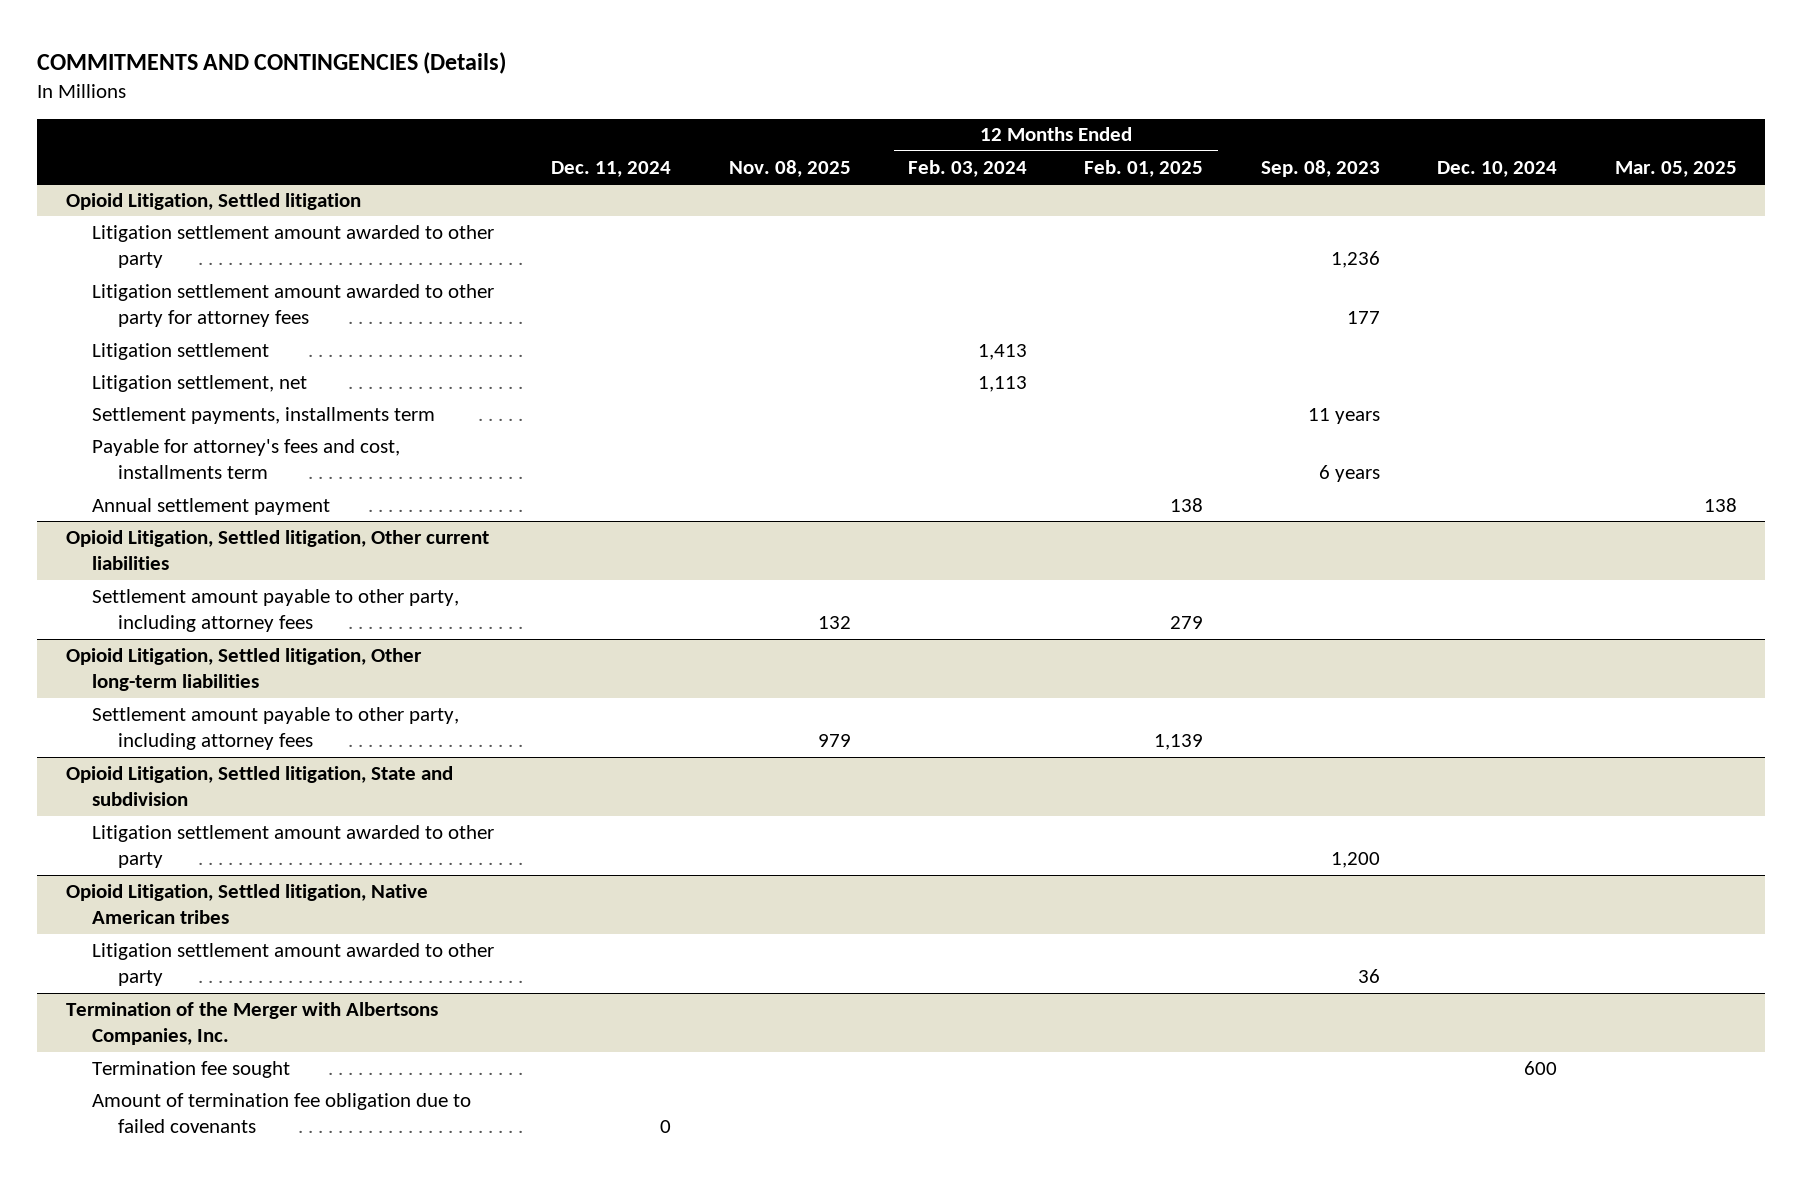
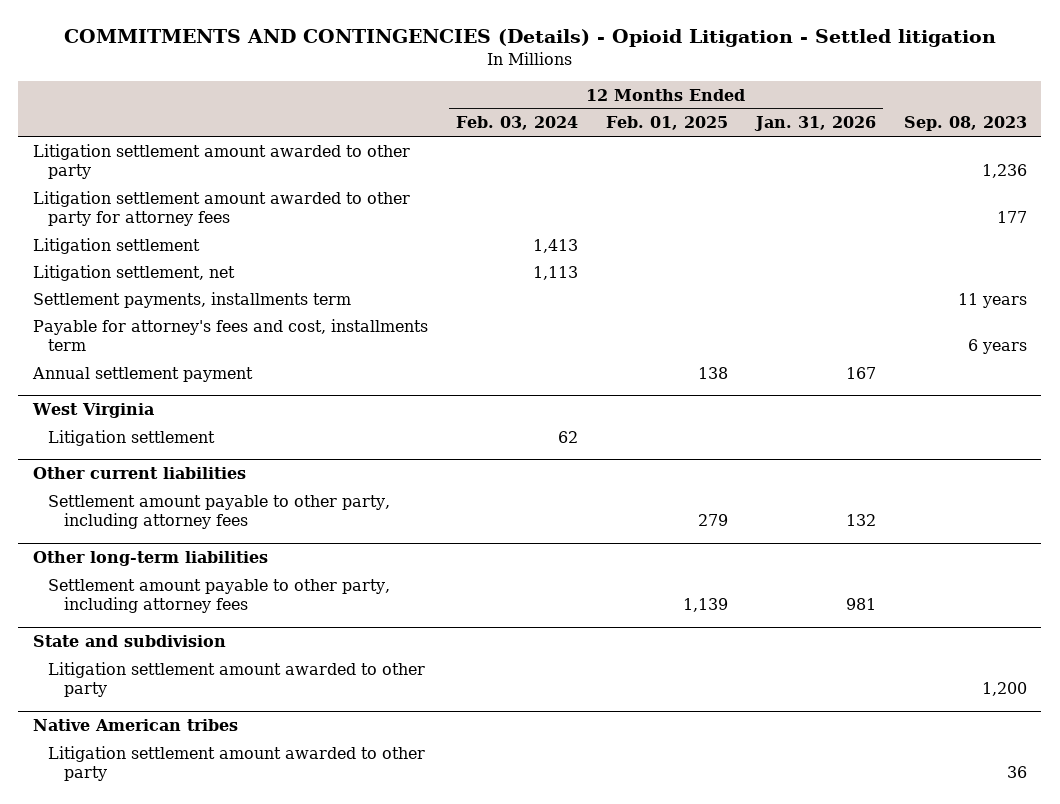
- COMMITMENTS AND CONTINGENCIES (Details)
+ COMMITMENTS AND CONTINGENCIES (Details) - Opioid Litigation - Settled litigation
- | Dec. 11, 2024 | Nov. 08, 2025 | 12 Months Ended Feb. 03, 2024 | 12 Months Ended Feb. 01, 2025 | Sep. 08, 2023 | Dec. 10, 2024 | Mar. 05, 2025
+ | 12 Months Ended Feb. 03, 2024 | 12 Months Ended Feb. 01, 2025 | 12 Months Ended Jan. 31, 2026 | Sep. 08, 2023
- Opioid Litigation, Settled litigation
- Opioid Litigation, Settled litigation, Other current liabilities
+ West Virginia
+ Litigation settlement | 62 | | |
+ Other current liabilities
- Opioid Litigation, Settled litigation, Other long-term liabilities
+ Other long-term liabilities
- Opioid Litigation, Settled litigation, State and subdivision
+ State and subdivision
- Opioid Litigation, Settled litigation, Native American tribes
+ Native American tribes
- Termination of the Merger with Albertsons Companies, Inc.
- Termination fee sought | | | | | | 600 |
- Amount of termination fee obligation due to failed covenants | 0 | | | | | |

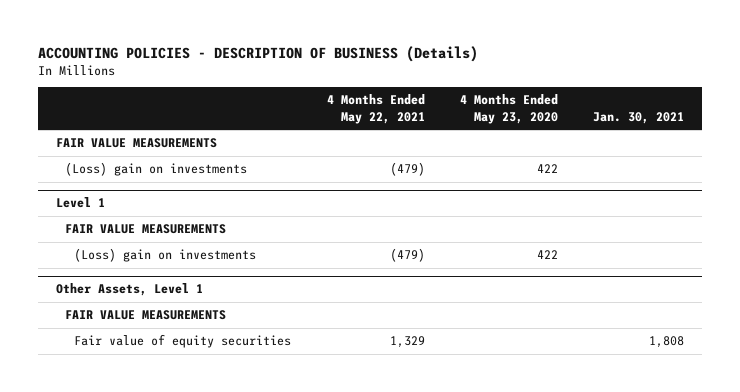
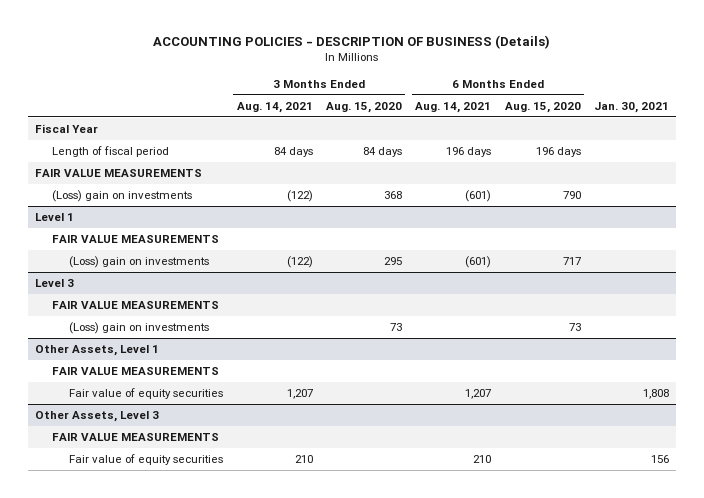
- | 4 Months Ended May 22, 2021 | 4 Months Ended May 23, 2020 | Jan. 30, 2021
+ | 3 Months Ended Aug. 14, 2021 | 3 Months Ended Aug. 15, 2020 | 6 Months Ended Aug. 14, 2021 | 6 Months Ended Aug. 15, 2020 | Jan. 30, 2021
+ Fiscal Year
+ Length of fiscal period | 84 days | 84 days | 196 days | 196 days |
+ Level 3
+ FAIR VALUE MEASUREMENTS
+ (Loss) gain on investments | | 73 | | 73 |
+ Other Assets, Level 3
+ FAIR VALUE MEASUREMENTS
+ Fair value of equity securities | 210 | | 210 | | 156

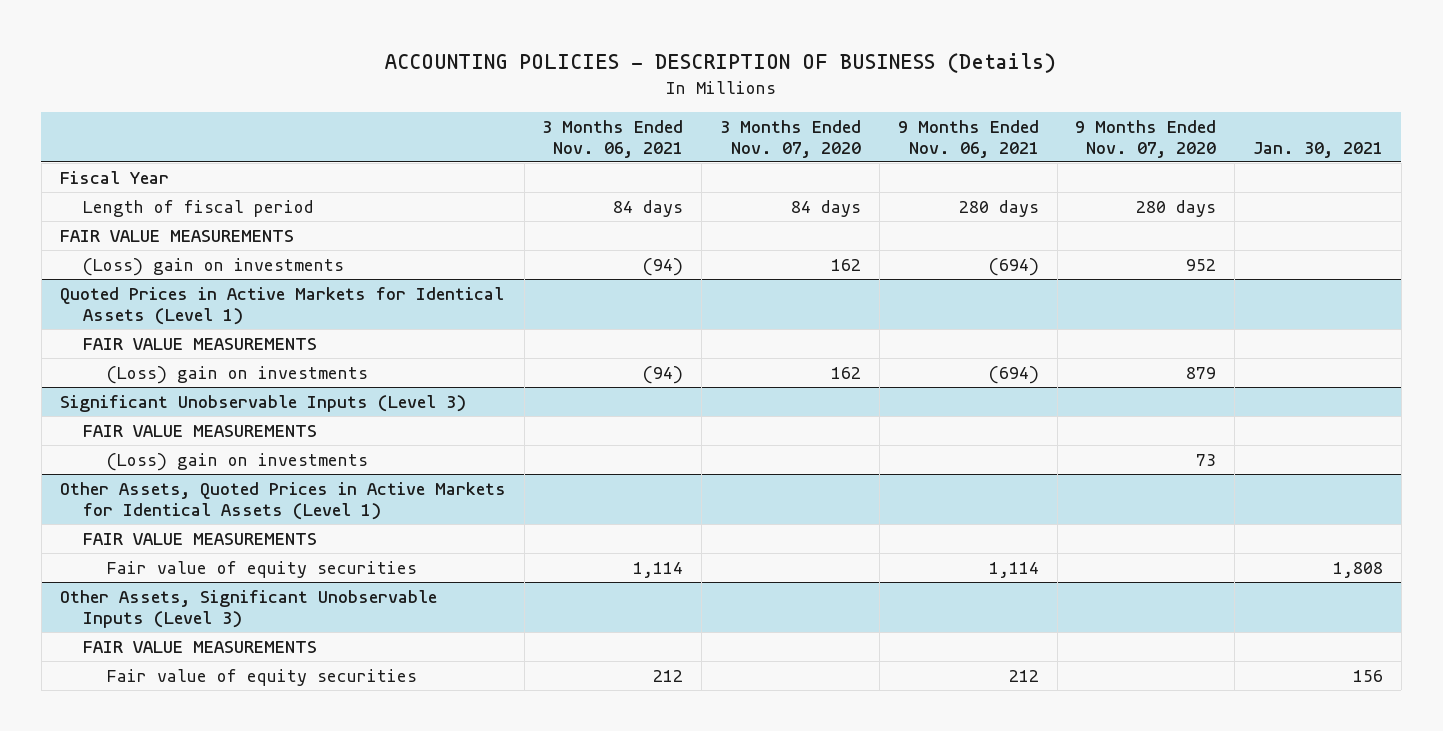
- | 3 Months Ended Aug. 14, 2021 | 3 Months Ended Aug. 15, 2020 | 6 Months Ended Aug. 14, 2021 | 6 Months Ended Aug. 15, 2020 | Jan. 30, 2021
+ | 3 Months Ended Nov. 06, 2021 | 3 Months Ended Nov. 07, 2020 | 9 Months Ended Nov. 06, 2021 | 9 Months Ended Nov. 07, 2020 | Jan. 30, 2021
- Level 1
+ Quoted Prices in Active Markets for Identical Assets (Level 1)
- Level 3
+ Significant Unobservable Inputs (Level 3)
- Other Assets, Level 1
+ Other Assets, Quoted Prices in Active Markets for Identical Assets (Level 1)
- Other Assets, Level 3
+ Other Assets, Significant Unobservable Inputs (Level 3)

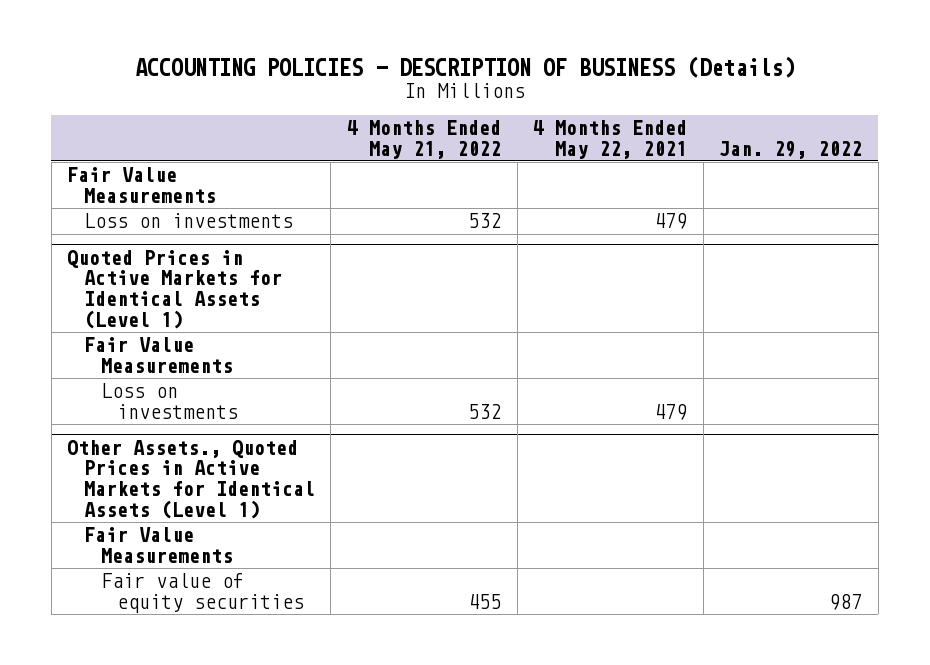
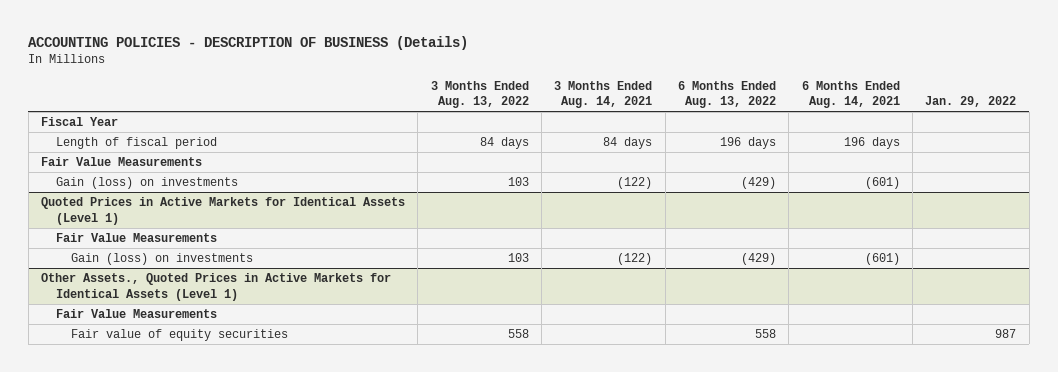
- | 4 Months Ended May 21, 2022 | 4 Months Ended May 22, 2021 | Jan. 29, 2022
+ | 3 Months Ended Aug. 13, 2022 | 3 Months Ended Aug. 14, 2021 | 6 Months Ended Aug. 13, 2022 | 6 Months Ended Aug. 14, 2021 | Jan. 29, 2022
+ Fiscal Year
+ Length of fiscal period | 84 days | 84 days | 196 days | 196 days |
- Loss on investments | 532 | 479 |
+ Gain (loss) on investments | 103 | (122) | (429) | (601) |
@ Quoted Prices in Active Markets for Identical Assets (Level 1)
- Loss on investments | 532 | 479 |
+ Gain (loss) on investments | 103 | (122) | (429) | (601) |

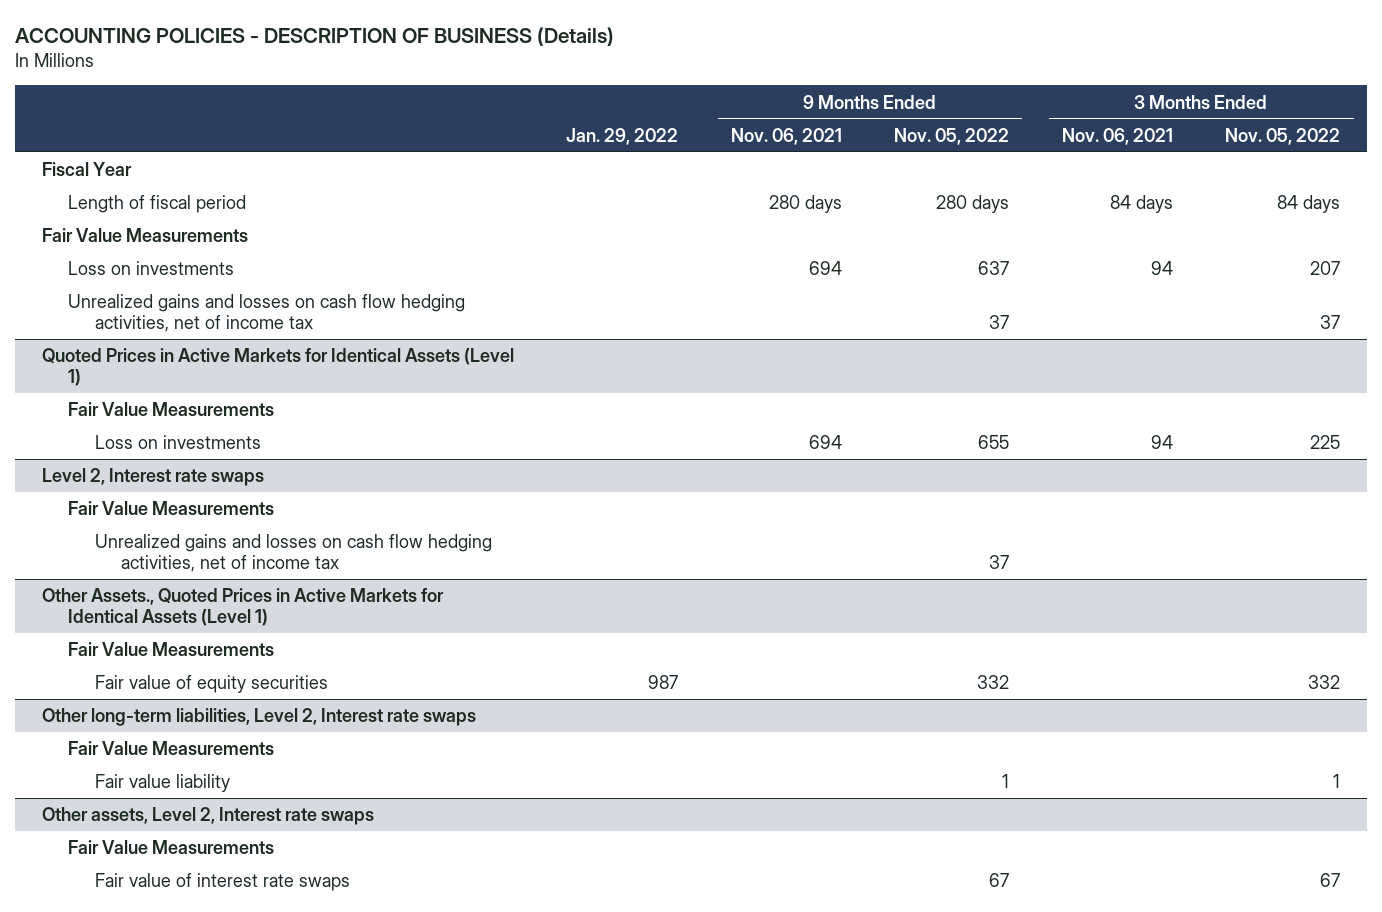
- | 3 Months Ended Aug. 13, 2022 | 3 Months Ended Aug. 14, 2021 | 6 Months Ended Aug. 13, 2022 | 6 Months Ended Aug. 14, 2021 | Jan. 29, 2022
+ | Jan. 29, 2022 | 9 Months Ended Nov. 06, 2021 | 9 Months Ended Nov. 05, 2022 | 3 Months Ended Nov. 06, 2021 | 3 Months Ended Nov. 05, 2022
- Gain (loss) on investments | 103 | (122) | (429) | (601) |
+ Loss on investments | | 694 | 637 | 94 | 207
+ Unrealized gains and losses on cash flow hedging activities, net of income tax | | | 37 | | 37
@ Quoted Prices in Active Markets for Identical Assets (Level 1)
- Gain (loss) on investments | 103 | (122) | (429) | (601) |
+ Loss on investments | | 694 | 655 | 94 | 225
+ Level 2, Interest rate swaps
+ Fair Value Measurements
+ Unrealized gains and losses on cash flow hedging activities, net of income tax | | | 37 | |
+ Other long-term liabilities, Level 2, Interest rate swaps
+ Fair Value Measurements
+ Fair value liability | | | 1 | | 1
+ Other assets, Level 2, Interest rate swaps
+ Fair Value Measurements
+ Fair value of interest rate swaps | | | 67 | | 67

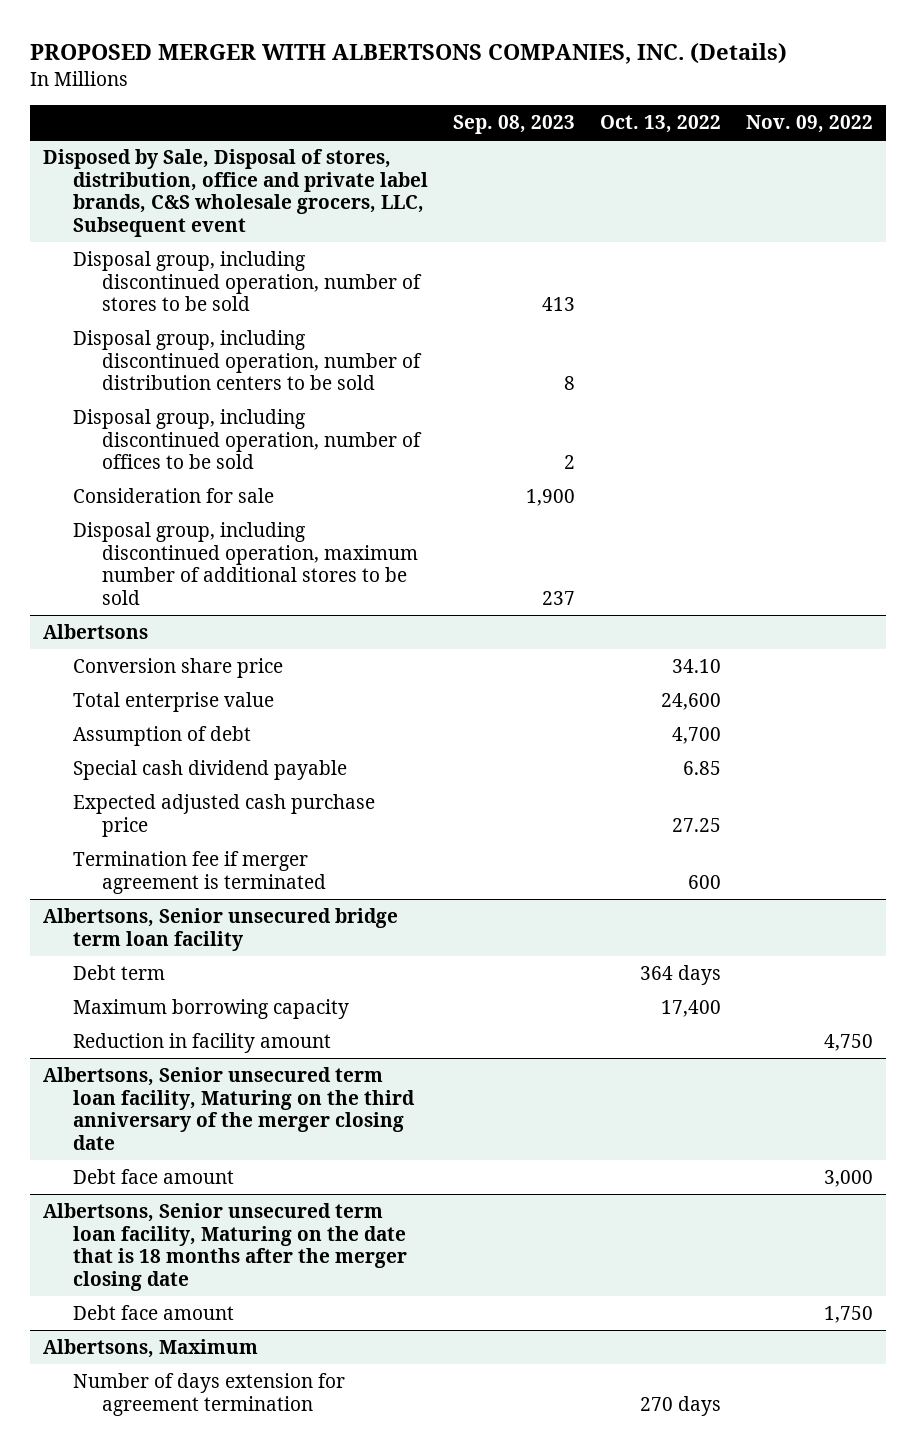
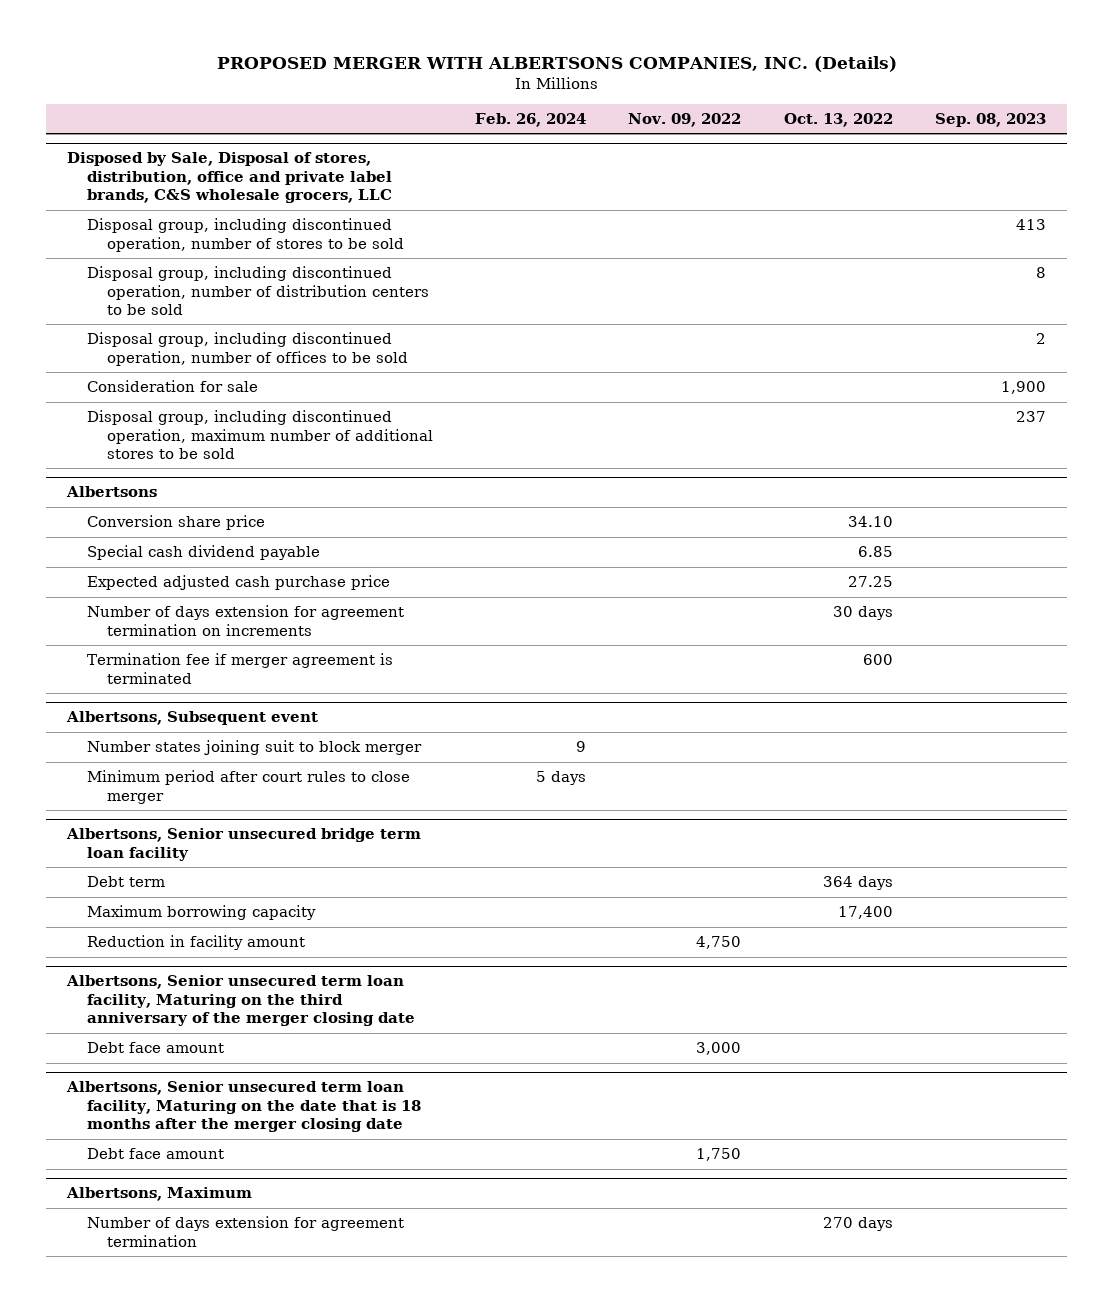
- | Sep. 08, 2023 | Oct. 13, 2022 | Nov. 09, 2022
+ | Feb. 26, 2024 | Nov. 09, 2022 | Oct. 13, 2022 | Sep. 08, 2023
- Disposed by Sale, Disposal of stores, distribution, office and private label brands, C&S wholesale grocers, LLC, Subsequent event
+ Disposed by Sale, Disposal of stores, distribution, office and private label brands, C&S wholesale grocers, LLC
@ Albertsons
- Total enterprise value | | 24,600 |
- Assumption of debt | | 4,700 |
+ Number of days extension for agreement termination on increments | | | 30 days |
+ Albertsons, Subsequent event
+ Number states joining suit to block merger | 9 | | |
+ Minimum period after court rules to close merger | 5 days | | |

